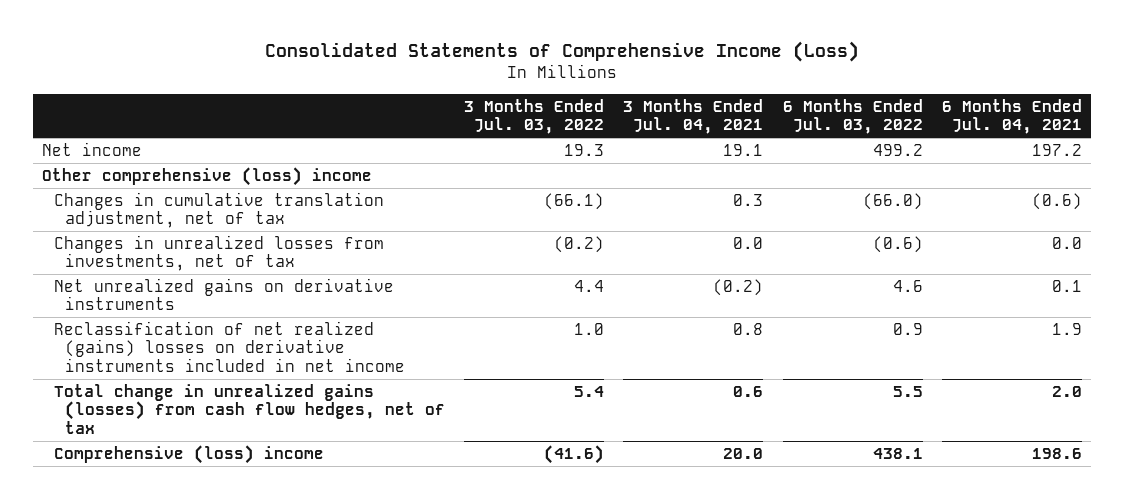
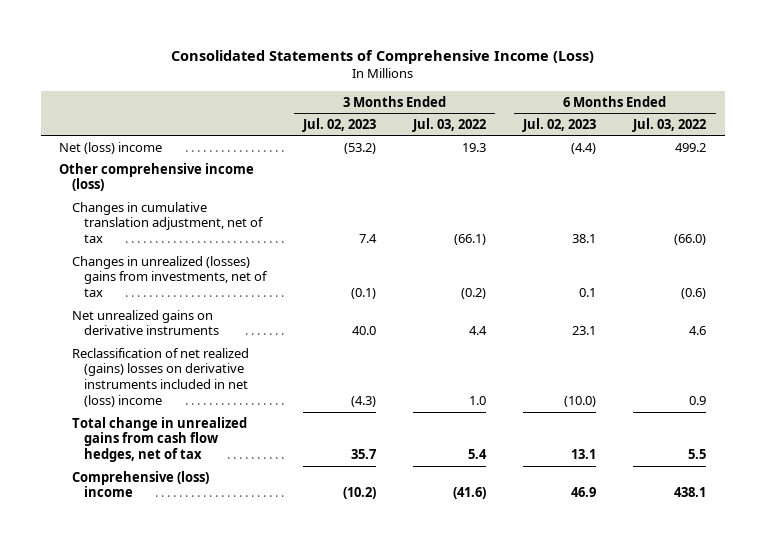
- | 3 Months Ended Jul. 03, 2022 | 3 Months Ended Jul. 04, 2021 | 6 Months Ended Jul. 03, 2022 | 6 Months Ended Jul. 04, 2021
+ | 3 Months Ended Jul. 02, 2023 | 3 Months Ended Jul. 03, 2022 | 6 Months Ended Jul. 02, 2023 | 6 Months Ended Jul. 03, 2022
- Net income | 19.3 | 19.1 | 499.2 | 197.2
- Other comprehensive (loss) income
+ Net (loss) income | (53.2) | 19.3 | (4.4) | 499.2
+ Other comprehensive income (loss)
- Changes in unrealized losses from investments, net of tax | (0.2) | 0.0 | (0.6) | 0.0
+ Changes in unrealized (losses) gains from investments, net of tax | (0.1) | (0.2) | 0.1 | (0.6)
- Reclassification of net realized (gains) losses on derivative instruments included in net income | 1.0 | 0.8 | 0.9 | 1.9
- Total change in unrealized gains (losses) from cash flow hedges, net of tax | 5.4 | 0.6 | 5.5 | 2.0
+ Reclassification of net realized (gains) losses on derivative instruments included in net (loss) income | (4.3) | 1.0 | (10.0) | 0.9
+ Total change in unrealized gains from cash flow hedges, net of tax | 35.7 | 5.4 | 13.1 | 5.5

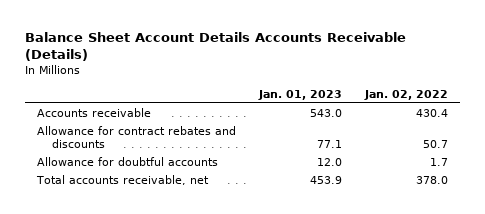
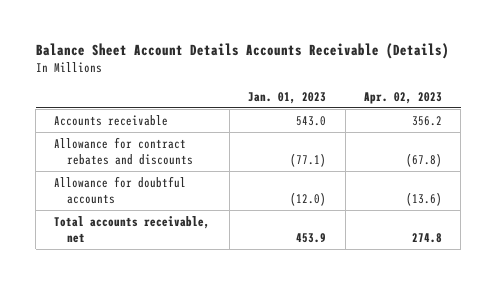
- | Jan. 01, 2023 | Jan. 02, 2022
+ | Jan. 01, 2023 | Apr. 02, 2023
- Allowance for contract rebates and discounts | 77.1 | 50.7
- Allowance for doubtful accounts | 12.0 | 1.7
+ Allowance for contract rebates and discounts | (77.1) | (67.8)
+ Allowance for doubtful accounts | (12.0) | (13.6)

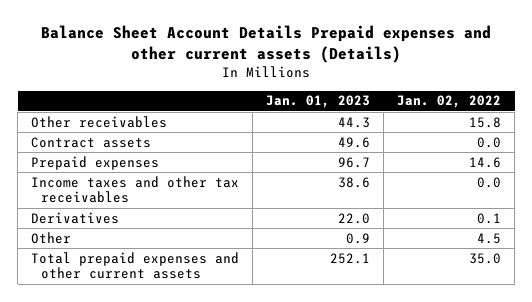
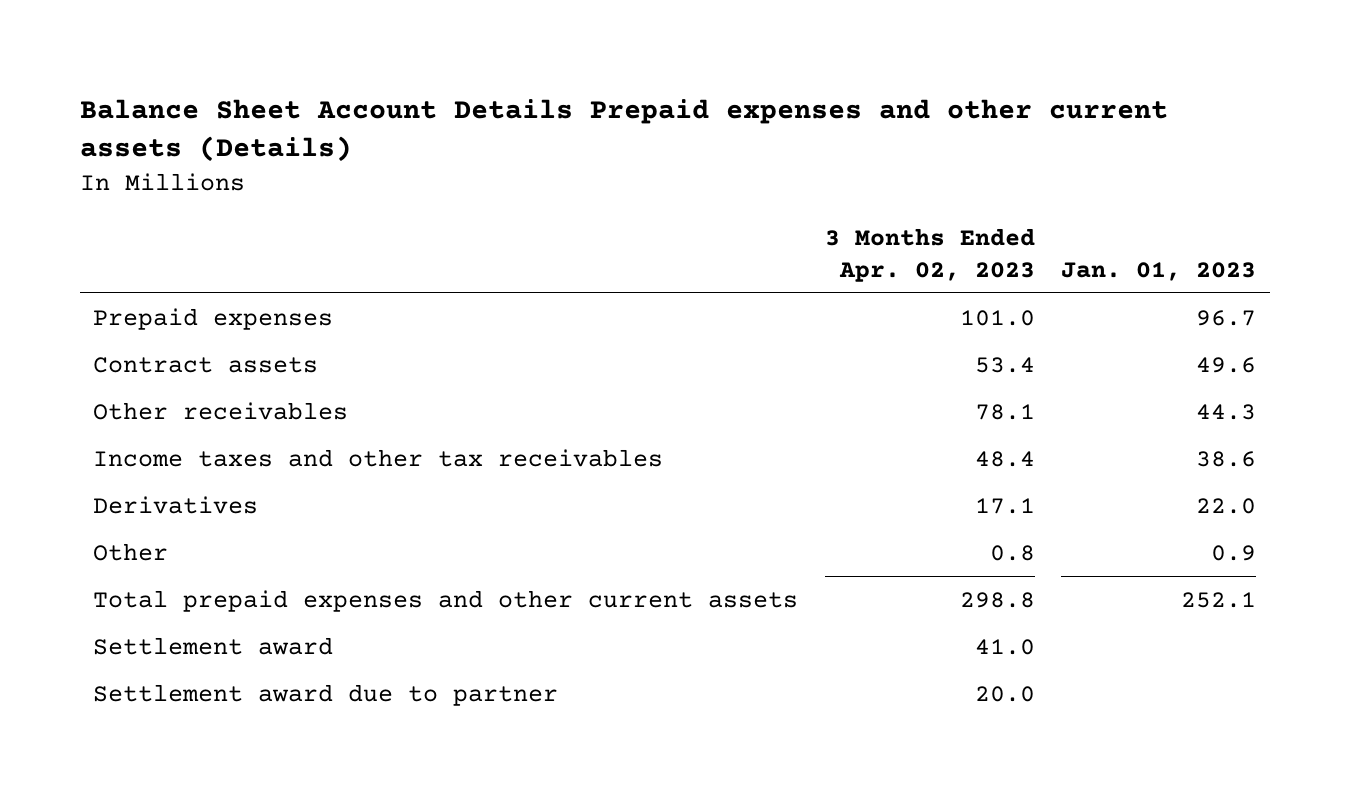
- | Jan. 01, 2023 | Jan. 02, 2022
+ | 3 Months Ended Apr. 02, 2023 | Jan. 01, 2023
moved down: Contract assets | 53.4 | 49.6
moved down: Other receivables | 78.1 | 44.3
+ Settlement award | 41.0 |
+ Settlement award due to partner | 20.0 |

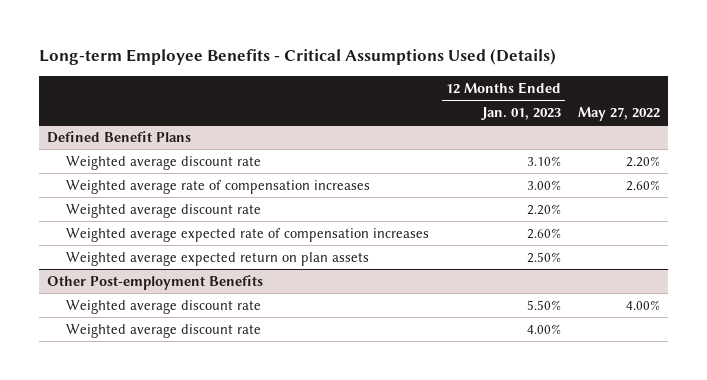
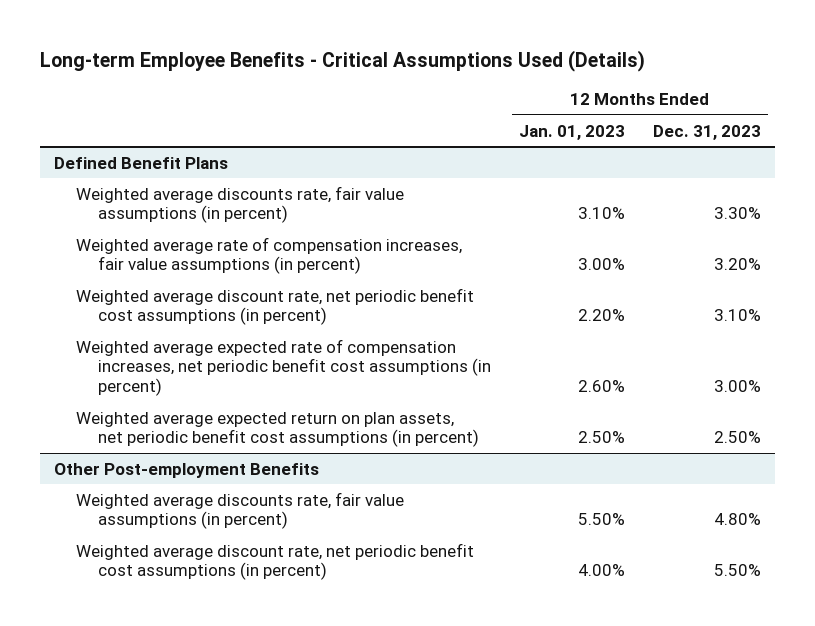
- | 12 Months Ended Jan. 01, 2023 | May 27, 2022
+ | 12 Months Ended Jan. 01, 2023 | 12 Months Ended Dec. 31, 2023
@ Defined Benefit Plans
- Weighted average discount rate | 3.10% | 2.20%
- Weighted average rate of compensation increases | 3.00% | 2.60%
- Weighted average discount rate | 2.20% |
- Weighted average expected rate of compensation increases | 2.60% |
- Weighted average expected return on plan assets | 2.50% |
+ Weighted average discounts rate, fair value assumptions (in percent) | 3.10% | 3.30%
+ Weighted average rate of compensation increases, fair value assumptions (in percent) | 3.00% | 3.20%
+ Weighted average discount rate, net periodic benefit cost assumptions (in percent) | 2.20% | 3.10%
+ Weighted average expected rate of compensation increases, net periodic benefit cost assumptions (in percent) | 2.60% | 3.00%
+ Weighted average expected return on plan assets, net periodic benefit cost assumptions (in percent) | 2.50% | 2.50%
@ Other Post-employment Benefits
- Weighted average discount rate | 5.50% | 4.00%
- Weighted average discount rate | 4.00% |
+ Weighted average discounts rate, fair value assumptions (in percent) | 5.50% | 4.80%
+ Weighted average discount rate, net periodic benefit cost assumptions (in percent) | 4.00% | 5.50%

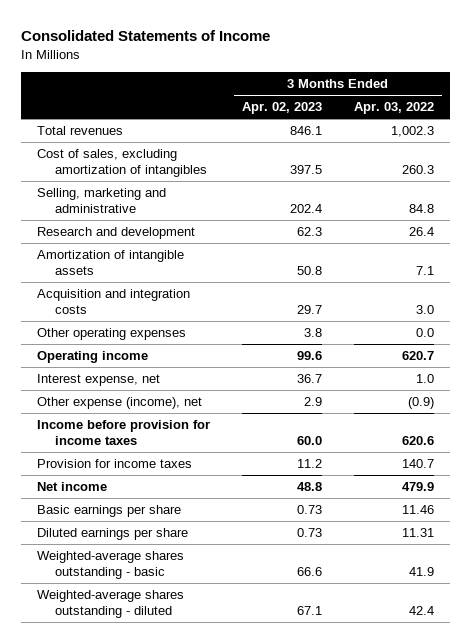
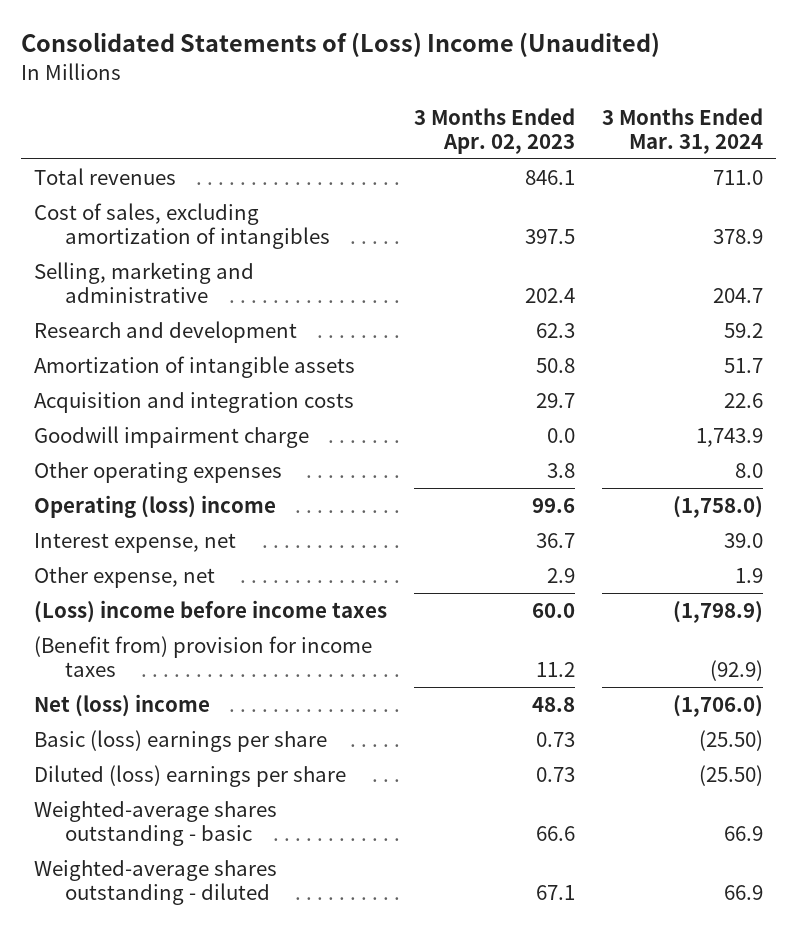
- Consolidated Statements of Income
+ Consolidated Statements of (Loss) Income (Unaudited)
- | 3 Months Ended Apr. 02, 2023 | 3 Months Ended Apr. 03, 2022
+ | 3 Months Ended Apr. 02, 2023 | 3 Months Ended Mar. 31, 2024
+ Goodwill impairment charge | 0.0 | 1,743.9
- Operating income | 99.6 | 620.7
+ Operating (loss) income | 99.6 | (1,758.0)
- Other expense (income), net | 2.9 | (0.9)
- Income before provision for income taxes | 60.0 | 620.6
- Provision for income taxes | 11.2 | 140.7
- Net income | 48.8 | 479.9
- Basic earnings per share | 0.73 | 11.46
- Diluted earnings per share | 0.73 | 11.31
+ Other expense, net | 2.9 | 1.9
+ (Loss) income before income taxes | 60.0 | (1,798.9)
+ (Benefit from) provision for income taxes | 11.2 | (92.9)
+ Net (loss) income | 48.8 | (1,706.0)
+ Basic (loss) earnings per share | 0.73 | (25.50)
+ Diluted (loss) earnings per share | 0.73 | (25.50)

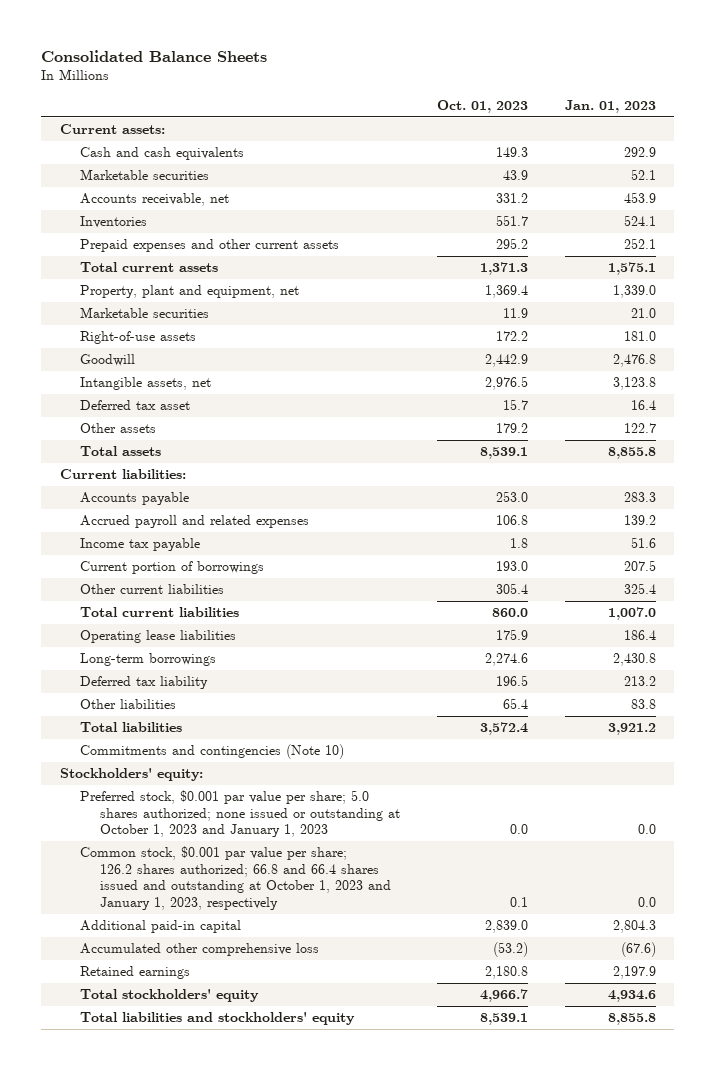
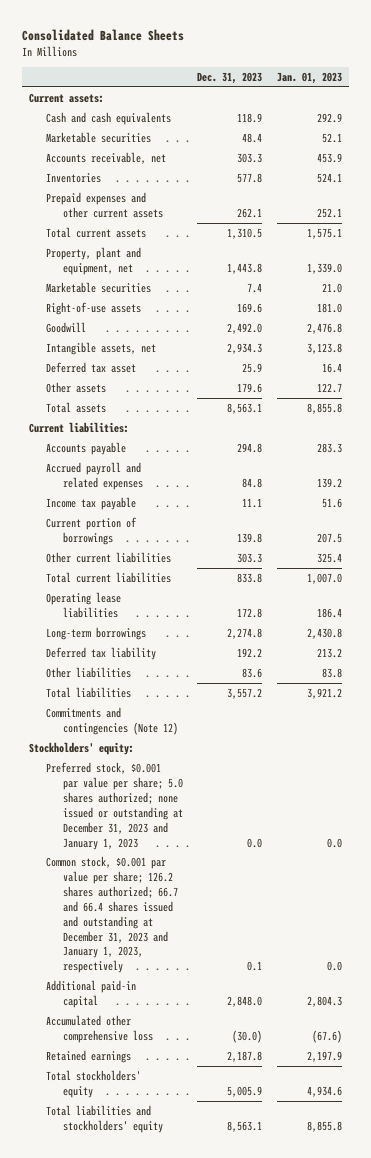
- | Oct. 01, 2023 | Jan. 01, 2023
+ | Dec. 31, 2023 | Jan. 01, 2023
- Commitments and contingencies (Note 10)
+ Commitments and contingencies (Note 12)
- Preferred stock, $0.001 par value per share; 5.0 shares authorized; none issued or outstanding at October 1, 2023 and January 1, 2023 | 0.0 | 0.0
- Common stock, $0.001 par value per share; 126.2 shares authorized; 66.8 and 66.4 shares issued and outstanding at October 1, 2023 and January 1, 2023, respectively | 0.1 | 0.0
+ Preferred stock, $0.001 par value per share; 5.0 shares authorized; none issued or outstanding at December 31, 2023 and January 1, 2023 | 0.0 | 0.0
+ Common stock, $0.001 par value per share; 126.2 shares authorized; 66.7 and 66.4 shares issued and outstanding at December 31, 2023 and January 1, 2023, respectively | 0.1 | 0.0

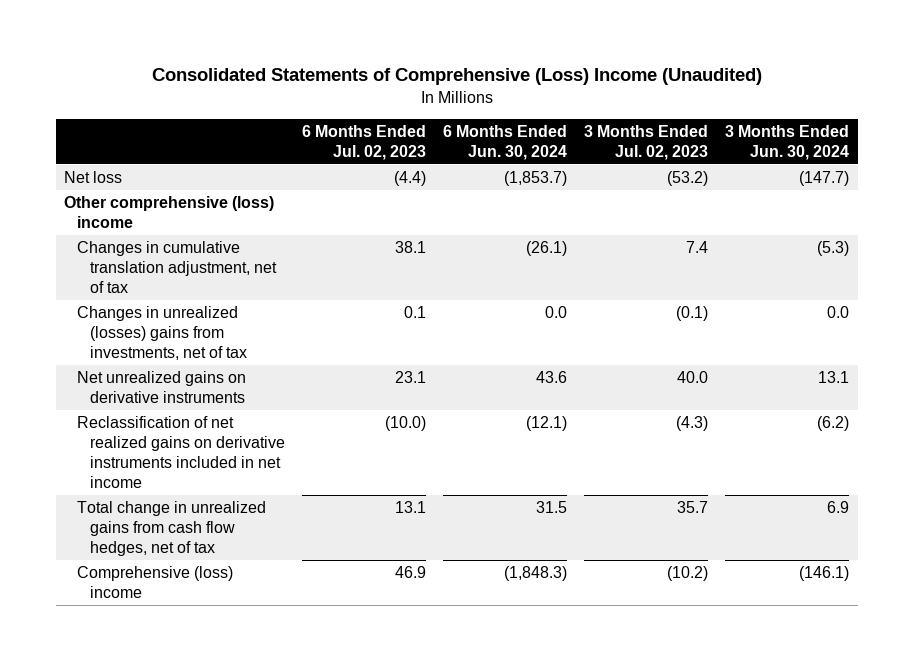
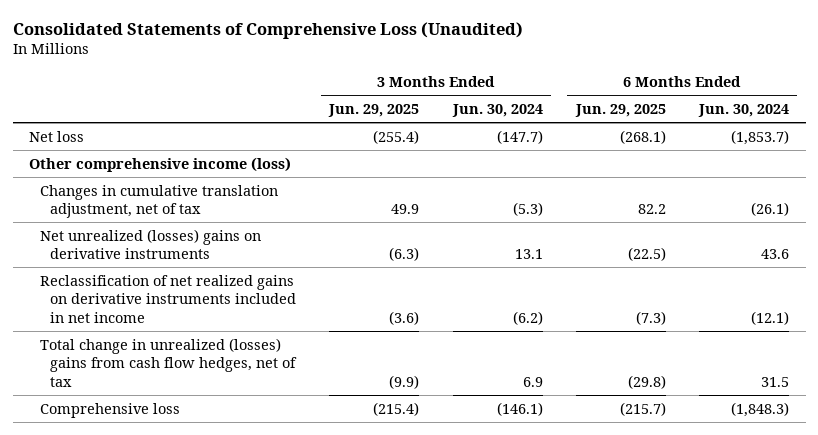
- Consolidated Statements of Comprehensive (Loss) Income (Unaudited)
+ Consolidated Statements of Comprehensive Loss (Unaudited)
- | 6 Months Ended Jul. 02, 2023 | 6 Months Ended Jun. 30, 2024 | 3 Months Ended Jul. 02, 2023 | 3 Months Ended Jun. 30, 2024
+ | 3 Months Ended Jun. 29, 2025 | 3 Months Ended Jun. 30, 2024 | 6 Months Ended Jun. 29, 2025 | 6 Months Ended Jun. 30, 2024
- Other comprehensive (loss) income
+ Other comprehensive income (loss)
- Changes in unrealized (losses) gains from investments, net of tax | 0.1 | 0.0 | (0.1) | 0.0
- Net unrealized gains on derivative instruments | 23.1 | 43.6 | 40.0 | 13.1
+ Net unrealized (losses) gains on derivative instruments | (6.3) | 13.1 | (22.5) | 43.6
- Total change in unrealized gains from cash flow hedges, net of tax | 13.1 | 31.5 | 35.7 | 6.9
- Comprehensive (loss) income | 46.9 | (1,848.3) | (10.2) | (146.1)
+ Total change in unrealized (losses) gains from cash flow hedges, net of tax | (9.9) | 6.9 | (29.8) | 31.5
+ Comprehensive loss | (215.4) | (146.1) | (215.7) | (1,848.3)

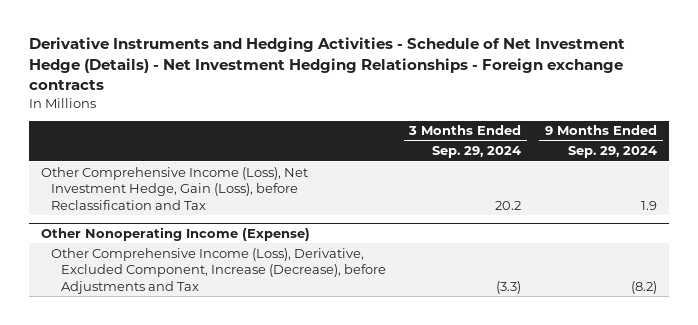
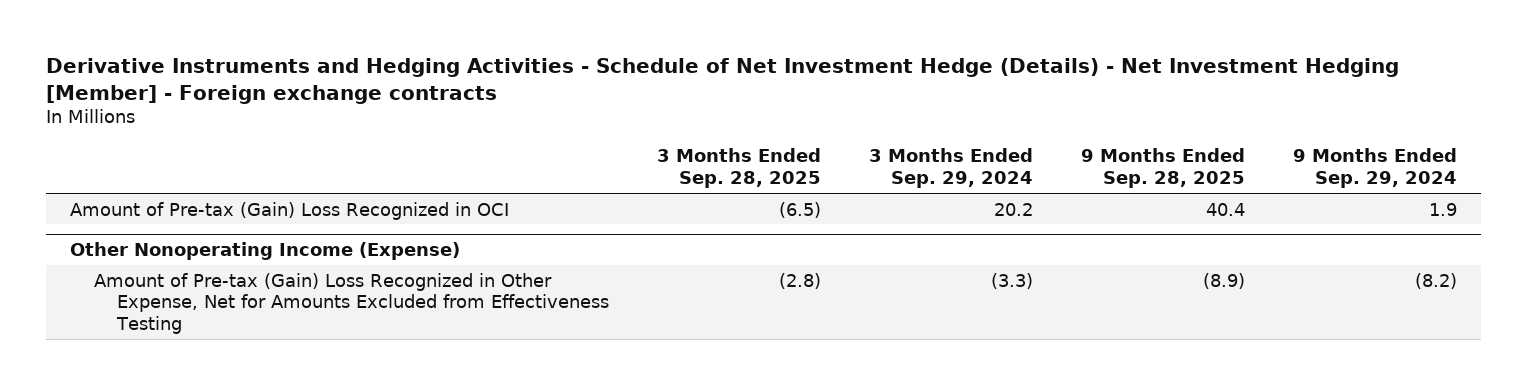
- Derivative Instruments and Hedging Activities - Schedule of Net Investment Hedge (Details) - Net Investment Hedging Relationships - Foreign exchange contracts
+ Derivative Instruments and Hedging Activities - Schedule of Net Investment Hedge (Details) - Net Investment Hedging [Member] - Foreign exchange contracts
- | 3 Months Ended Sep. 29, 2024 | 9 Months Ended Sep. 29, 2024
+ | 3 Months Ended Sep. 28, 2025 | 3 Months Ended Sep. 29, 2024 | 9 Months Ended Sep. 28, 2025 | 9 Months Ended Sep. 29, 2024
- Other Comprehensive Income (Loss), Net Investment Hedge, Gain (Loss), before Reclassification and Tax | 20.2 | 1.9
+ Amount of Pre-tax (Gain) Loss Recognized in OCI | (6.5) | 20.2 | 40.4 | 1.9
@ Other Nonoperating Income (Expense)
- Other Comprehensive Income (Loss), Derivative, Excluded Component, Increase (Decrease), before Adjustments and Tax | (3.3) | (8.2)
+ Amount of Pre-tax (Gain) Loss Recognized in Other Expense, Net for Amounts Excluded from Effectiveness Testing | (2.8) | (3.3) | (8.9) | (8.2)

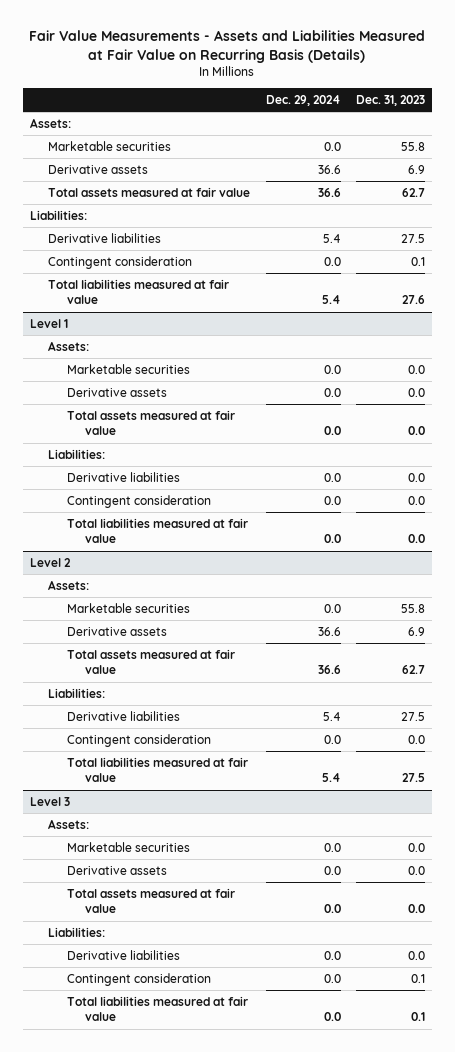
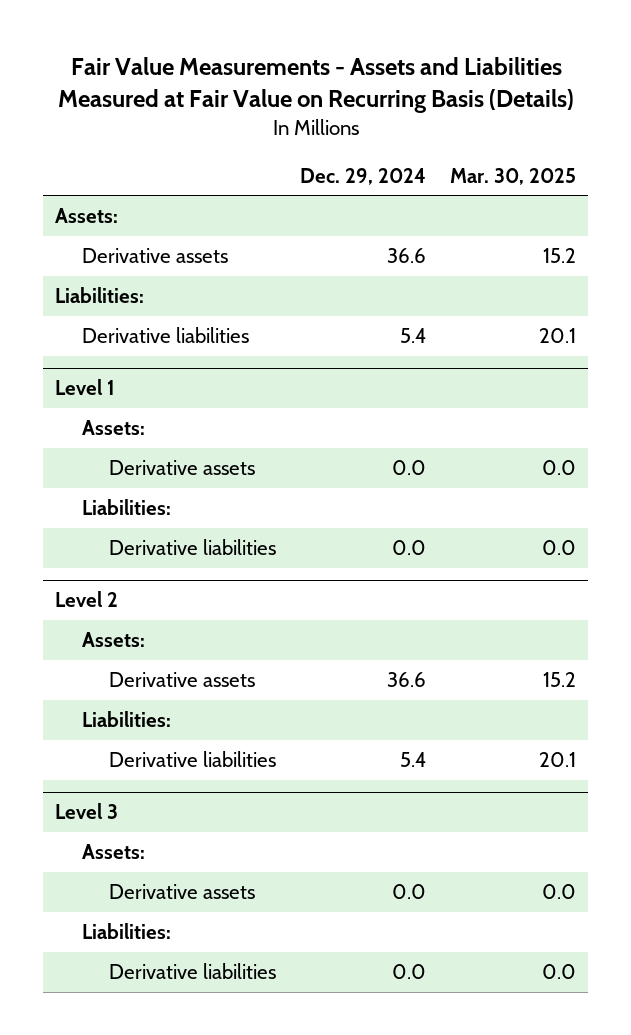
- | Dec. 29, 2024 | Dec. 31, 2023
+ | Dec. 29, 2024 | Mar. 30, 2025
- Marketable securities | 0.0 | 55.8
- Total assets measured at fair value | 36.6 | 62.7
- Contingent consideration | 0.0 | 0.1
- Total liabilities measured at fair value | 5.4 | 27.6
@ Level 1
- Marketable securities | 0.0 | 0.0
- Total assets measured at fair value | 0.0 | 0.0
- Contingent consideration | 0.0 | 0.0
- Total liabilities measured at fair value | 0.0 | 0.0
@ Level 2
- Marketable securities | 0.0 | 55.8
- Total assets measured at fair value | 36.6 | 62.7
- Contingent consideration | 0.0 | 0.0
- Total liabilities measured at fair value | 5.4 | 27.5
@ Level 3
- Marketable securities | 0.0 | 0.0
- Total assets measured at fair value | 0.0 | 0.0
- Contingent consideration | 0.0 | 0.1
- Total liabilities measured at fair value | 0.0 | 0.1

